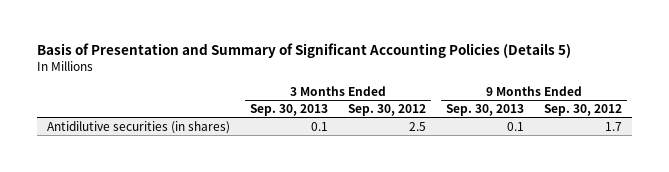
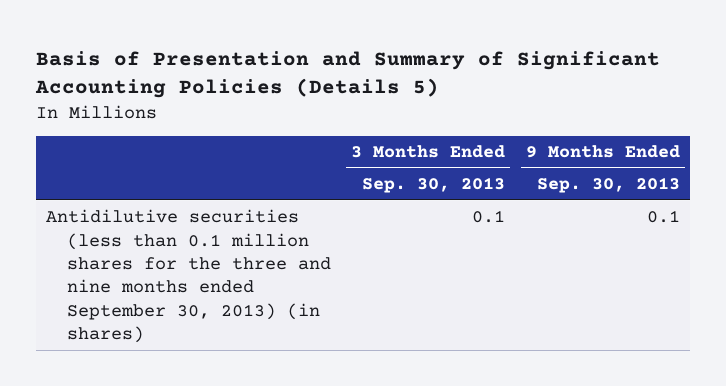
- | 3 Months Ended Sep. 30, 2013 | 3 Months Ended Sep. 30, 2012 | 9 Months Ended Sep. 30, 2013 | 9 Months Ended Sep. 30, 2012
+ | 3 Months Ended Sep. 30, 2013 | 9 Months Ended Sep. 30, 2013
- Antidilutive securities (in shares) | 0.1 | 2.5 | 0.1 | 1.7
+ Antidilutive securities (less than 0.1 million shares for the three and nine months ended September 30, 2013) (in shares) | 0.1 | 0.1

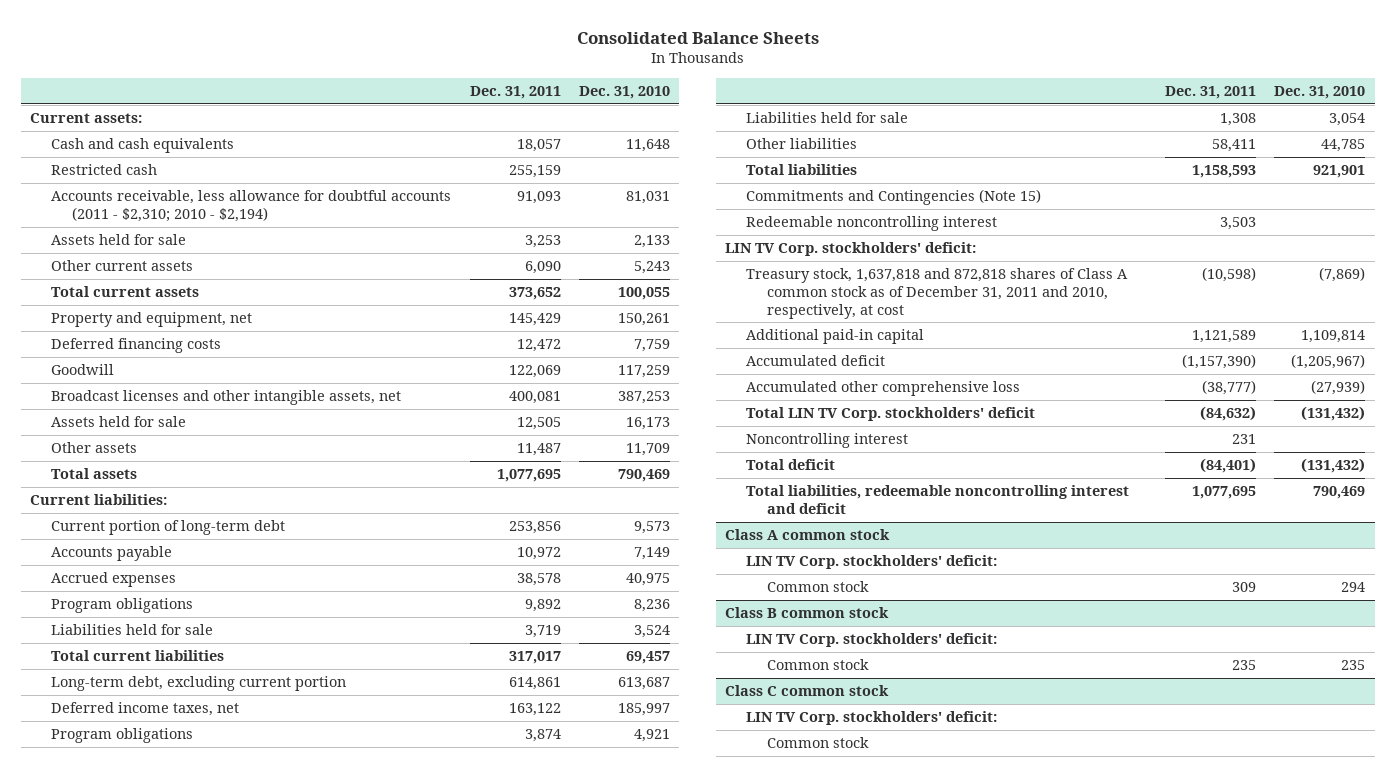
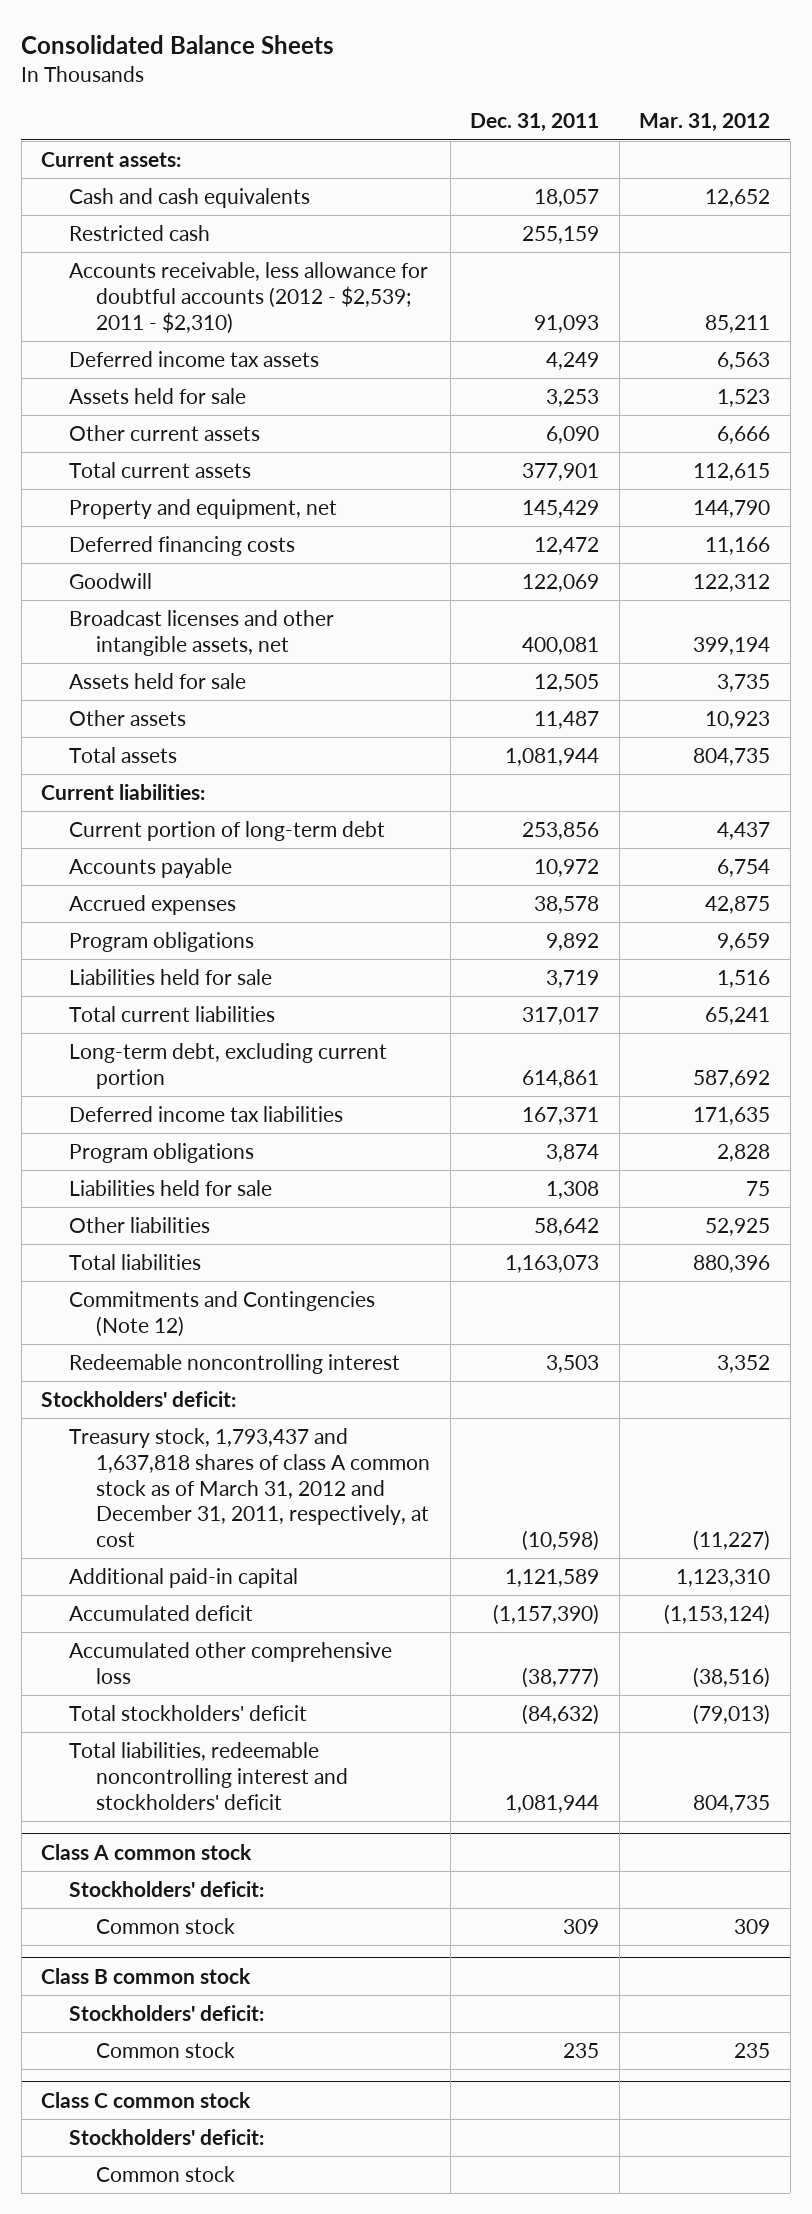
- | Dec. 31, 2011 | Dec. 31, 2010
+ | Dec. 31, 2011 | Mar. 31, 2012
- Accounts receivable, less allowance for doubtful accounts (2011 - $2,310; 2010 - $2,194) | 91,093 | 81,031
+ Accounts receivable, less allowance for doubtful accounts (2012 - $2,539; 2011 - $2,310) | 91,093 | 85,211
+ Deferred income tax assets | 4,249 | 6,563
- Total current assets | 373,652 | 100,055
+ Total current assets | 377,901 | 112,615
- Total assets | 1,077,695 | 790,469
+ Total assets | 1,081,944 | 804,735
- Deferred income taxes, net | 163,122 | 185,997
+ Deferred income tax liabilities | 167,371 | 171,635
- Other liabilities | 58,411 | 44,785
- Total liabilities | 1,158,593 | 921,901
- Commitments and Contingencies (Note 15)
+ Other liabilities | 58,642 | 52,925
+ Total liabilities | 1,163,073 | 880,396
+ Commitments and Contingencies (Note 12)
- LIN TV Corp. stockholders' deficit:
- Treasury stock, 1,637,818 and 872,818 shares of Class A common stock as of December 31, 2011 and 2010, respectively, at cost | (10,598) | (7,869)
+ Stockholders' deficit:
+ Treasury stock, 1,793,437 and 1,637,818 shares of class A common stock as of March 31, 2012 and December 31, 2011, respectively, at cost | (10,598) | (11,227)
- Total LIN TV Corp. stockholders' deficit | (84,632) | (131,432)
- Noncontrolling interest | 231 |
- Total deficit | (84,401) | (131,432)
- Total liabilities, redeemable noncontrolling interest and deficit | 1,077,695 | 790,469
+ Total stockholders' deficit | (84,632) | (79,013)
+ Total liabilities, redeemable noncontrolling interest and stockholders' deficit | 1,081,944 | 804,735
@ Class A common stock
- LIN TV Corp. stockholders' deficit:
+ Stockholders' deficit:
@ Class B common stock
- LIN TV Corp. stockholders' deficit:
+ Stockholders' deficit:
@ Class C common stock
- LIN TV Corp. stockholders' deficit:
+ Stockholders' deficit:

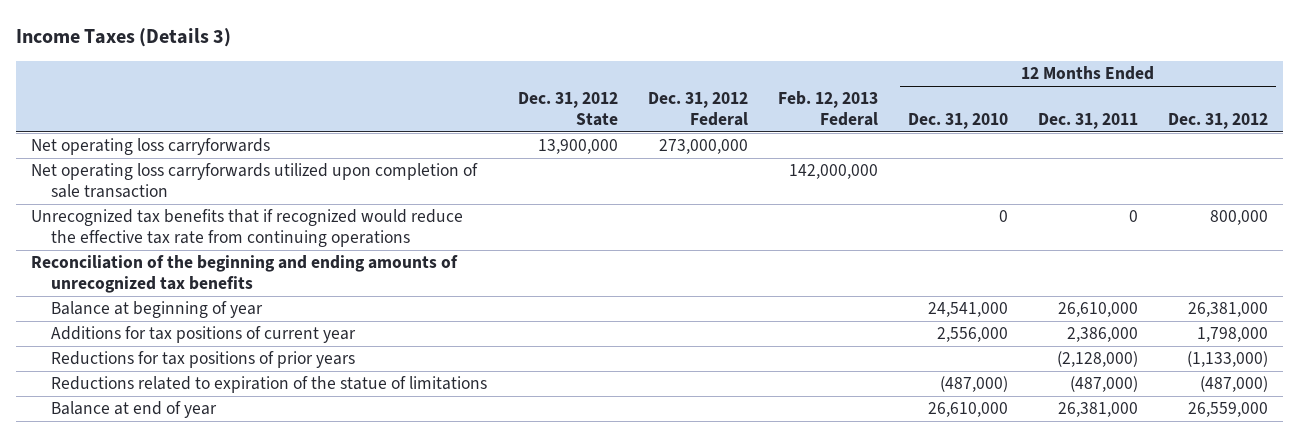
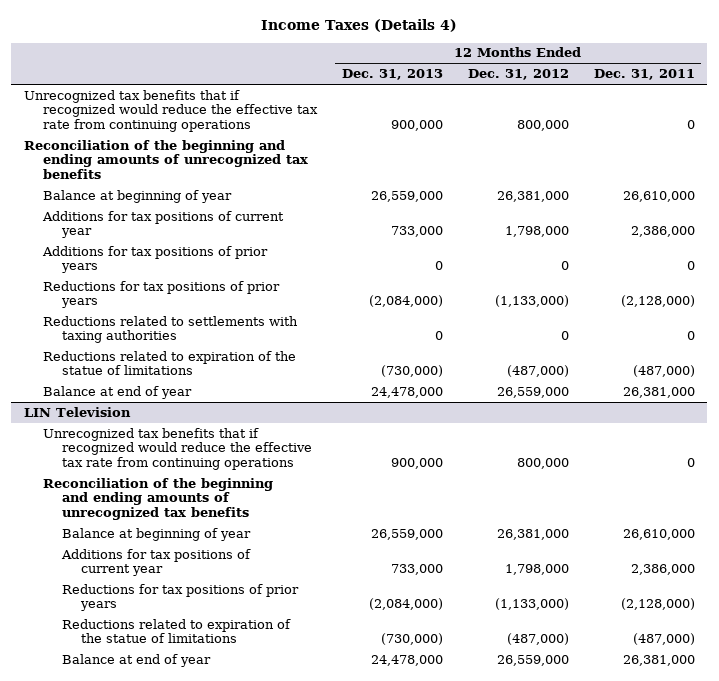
- Income Taxes (Details 3)
+ Income Taxes (Details 4)
- | Dec. 31, 2012 State | Dec. 31, 2012 Federal | Feb. 12, 2013 Federal | 12 Months Ended Dec. 31, 2010 | 12 Months Ended Dec. 31, 2011 | 12 Months Ended Dec. 31, 2012
+ | 12 Months Ended Dec. 31, 2013 | 12 Months Ended Dec. 31, 2012 | 12 Months Ended Dec. 31, 2011
- Net operating loss carryforwards | 13,900,000 | 273,000,000 | | | |
- Net operating loss carryforwards utilized upon completion of sale transaction | | | 142,000,000 | | |
+ Additions for tax positions of prior years | 0 | 0 | 0
+ Reductions related to settlements with taxing authorities | 0 | 0 | 0
+ LIN Television
+ Unrecognized tax benefits that if recognized would reduce the effective tax rate from continuing operations | 900,000 | 800,000 | 0
+ Reconciliation of the beginning and ending amounts of unrecognized tax benefits
+ Balance at beginning of year | 26,559,000 | 26,381,000 | 26,610,000
+ Additions for tax positions of current year | 733,000 | 1,798,000 | 2,386,000
+ Reductions for tax positions of prior years | (2,084,000) | (1,133,000) | (2,128,000)
+ Reductions related to expiration of the statue of limitations | (730,000) | (487,000) | (487,000)
+ Balance at end of year | 24,478,000 | 26,559,000 | 26,381,000

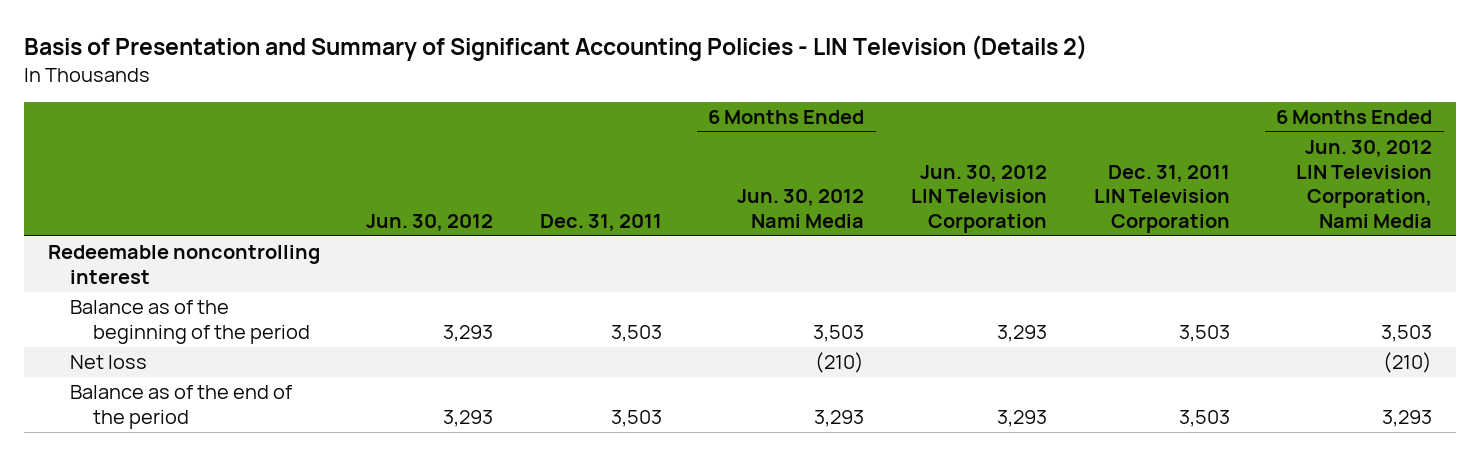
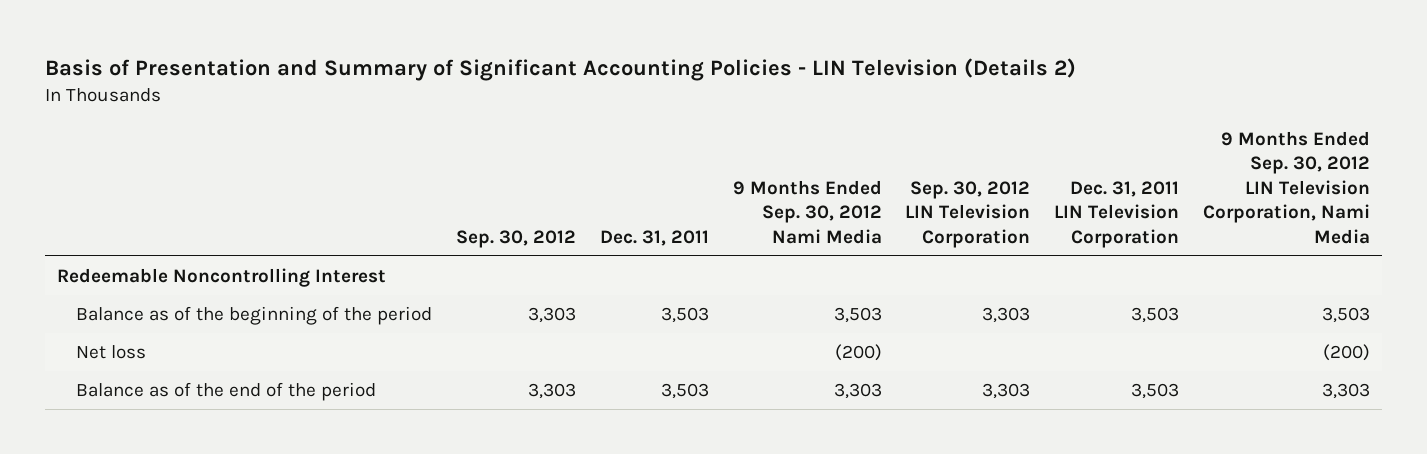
- | Jun. 30, 2012 | Dec. 31, 2011 | 6 Months Ended Jun. 30, 2012 Nami Media | Jun. 30, 2012 LIN Television Corporation | Dec. 31, 2011 LIN Television Corporation | 6 Months Ended Jun. 30, 2012 LIN Television Corporation, Nami Media
+ | Sep. 30, 2012 | Dec. 31, 2011 | 9 Months Ended Sep. 30, 2012 Nami Media | Sep. 30, 2012 LIN Television Corporation | Dec. 31, 2011 LIN Television Corporation | 9 Months Ended Sep. 30, 2012 LIN Television Corporation, Nami Media
- Redeemable noncontrolling interest
+ Redeemable Noncontrolling Interest

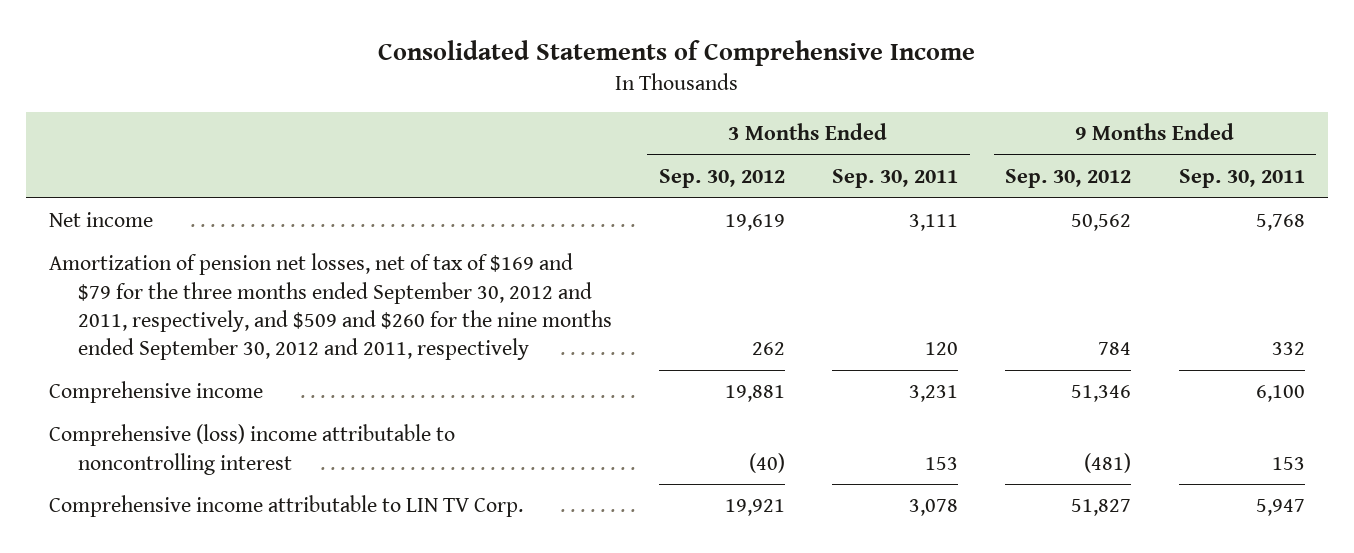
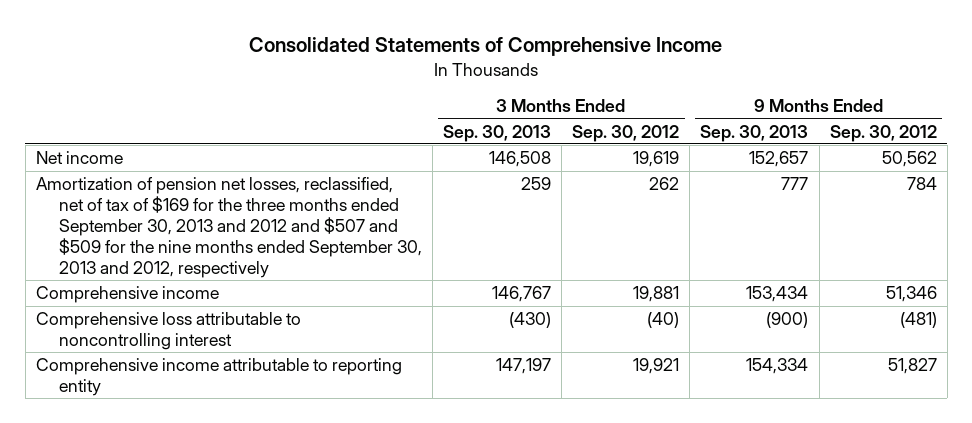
- | 3 Months Ended Sep. 30, 2012 | 3 Months Ended Sep. 30, 2011 | 9 Months Ended Sep. 30, 2012 | 9 Months Ended Sep. 30, 2011
+ | 3 Months Ended Sep. 30, 2013 | 3 Months Ended Sep. 30, 2012 | 9 Months Ended Sep. 30, 2013 | 9 Months Ended Sep. 30, 2012
- Amortization of pension net losses, net of tax of $169 and $79 for the three months ended September 30, 2012 and 2011, respectively, and $509 and $260 for the nine months ended September 30, 2012 and 2011, respectively | 262 | 120 | 784 | 332
+ Amortization of pension net losses, reclassified, net of tax of $169 for the three months ended September 30, 2013 and 2012 and $507 and $509 for the nine months ended September 30, 2013 and 2012, respectively | 259 | 262 | 777 | 784
- Comprehensive (loss) income attributable to noncontrolling interest | (40) | 153 | (481) | 153
- Comprehensive income attributable to LIN TV Corp. | 19,921 | 3,078 | 51,827 | 5,947
+ Comprehensive loss attributable to noncontrolling interest | (430) | (40) | (900) | (481)
+ Comprehensive income attributable to reporting entity | 147,197 | 19,921 | 154,334 | 51,827

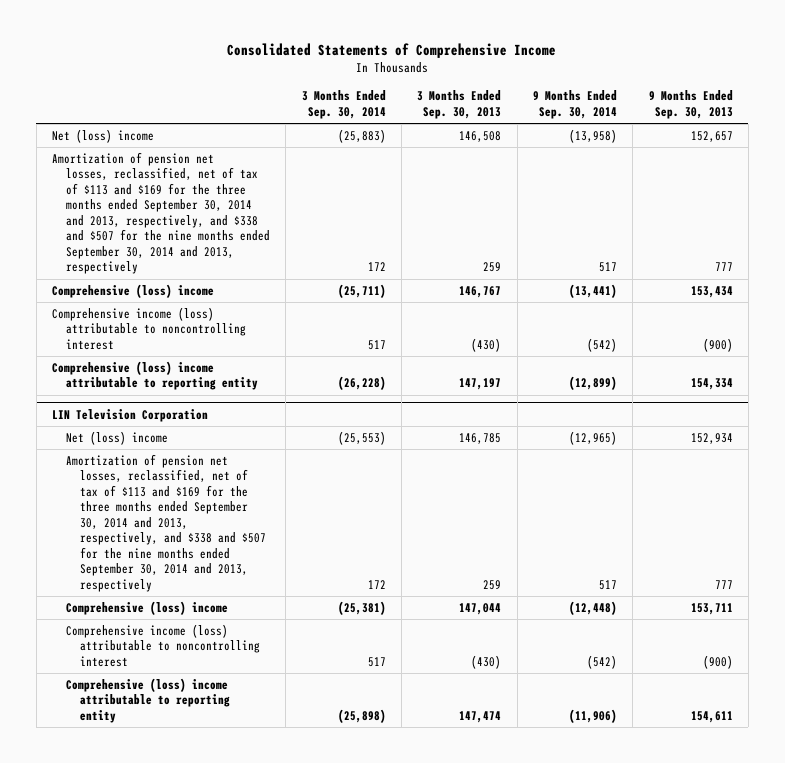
- | 3 Months Ended Sep. 30, 2013 | 3 Months Ended Sep. 30, 2012 | 9 Months Ended Sep. 30, 2013 | 9 Months Ended Sep. 30, 2012
+ | 3 Months Ended Sep. 30, 2014 | 3 Months Ended Sep. 30, 2013 | 9 Months Ended Sep. 30, 2014 | 9 Months Ended Sep. 30, 2013
- Net income | 146,508 | 19,619 | 152,657 | 50,562
- Amortization of pension net losses, reclassified, net of tax of $169 for the three months ended September 30, 2013 and 2012 and $507 and $509 for the nine months ended September 30, 2013 and 2012, respectively | 259 | 262 | 777 | 784
- Comprehensive income | 146,767 | 19,881 | 153,434 | 51,346
- Comprehensive loss attributable to noncontrolling interest | (430) | (40) | (900) | (481)
- Comprehensive income attributable to reporting entity | 147,197 | 19,921 | 154,334 | 51,827
+ Net (loss) income | (25,883) | 146,508 | (13,958) | 152,657
+ Amortization of pension net losses, reclassified, net of tax of $113 and $169 for the three months ended September 30, 2014 and 2013, respectively, and $338 and $507 for the nine months ended September 30, 2014 and 2013, respectively | 172 | 259 | 517 | 777
+ Comprehensive (loss) income | (25,711) | 146,767 | (13,441) | 153,434
+ Comprehensive income (loss) attributable to noncontrolling interest | 517 | (430) | (542) | (900)
+ Comprehensive (loss) income attributable to reporting entity | (26,228) | 147,197 | (12,899) | 154,334
+ LIN Television Corporation
+ Net (loss) income | (25,553) | 146,785 | (12,965) | 152,934
+ Amortization of pension net losses, reclassified, net of tax of $113 and $169 for the three months ended September 30, 2014 and 2013, respectively, and $338 and $507 for the nine months ended September 30, 2014 and 2013, respectively | 172 | 259 | 517 | 777
+ Comprehensive (loss) income | (25,381) | 147,044 | (12,448) | 153,711
+ Comprehensive income (loss) attributable to noncontrolling interest | 517 | (430) | (542) | (900)
+ Comprehensive (loss) income attributable to reporting entity | (25,898) | 147,474 | (11,906) | 154,611

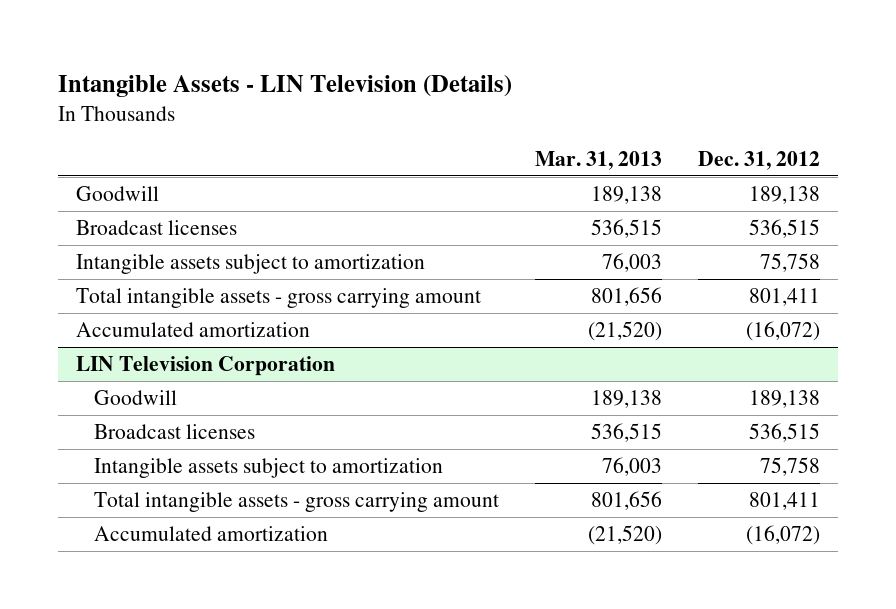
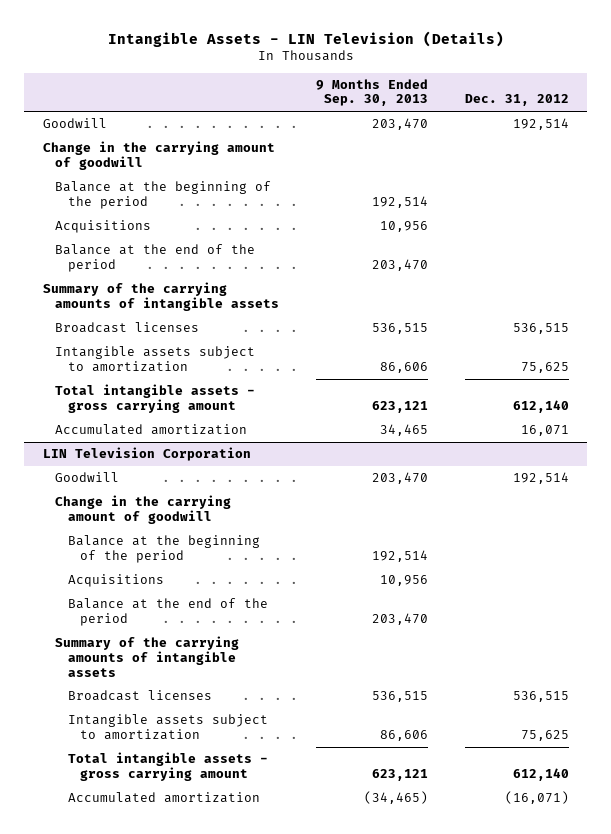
- | Mar. 31, 2013 | Dec. 31, 2012
+ | 9 Months Ended Sep. 30, 2013 | Dec. 31, 2012
- Goodwill | 189,138 | 189,138
+ Goodwill | 203,470 | 192,514
+ Change in the carrying amount of goodwill
+ Balance at the beginning of the period | 192,514 |
+ Acquisitions | 10,956 |
+ Balance at the end of the period | 203,470 |
+ Summary of the carrying amounts of intangible assets
- Intangible assets subject to amortization | 76,003 | 75,758
- Total intangible assets - gross carrying amount | 801,656 | 801,411
- Accumulated amortization | (21,520) | (16,072)
+ Intangible assets subject to amortization | 86,606 | 75,625
+ Total intangible assets - gross carrying amount | 623,121 | 612,140
+ Accumulated amortization | 34,465 | 16,071
@ LIN Television Corporation
- Goodwill | 189,138 | 189,138
+ Goodwill | 203,470 | 192,514
+ Change in the carrying amount of goodwill
+ Balance at the beginning of the period | 192,514 |
+ Acquisitions | 10,956 |
+ Balance at the end of the period | 203,470 |
+ Summary of the carrying amounts of intangible assets
- Intangible assets subject to amortization | 76,003 | 75,758
- Total intangible assets - gross carrying amount | 801,656 | 801,411
- Accumulated amortization | (21,520) | (16,072)
+ Intangible assets subject to amortization | 86,606 | 75,625
+ Total intangible assets - gross carrying amount | 623,121 | 612,140
+ Accumulated amortization | (34,465) | (16,071)

